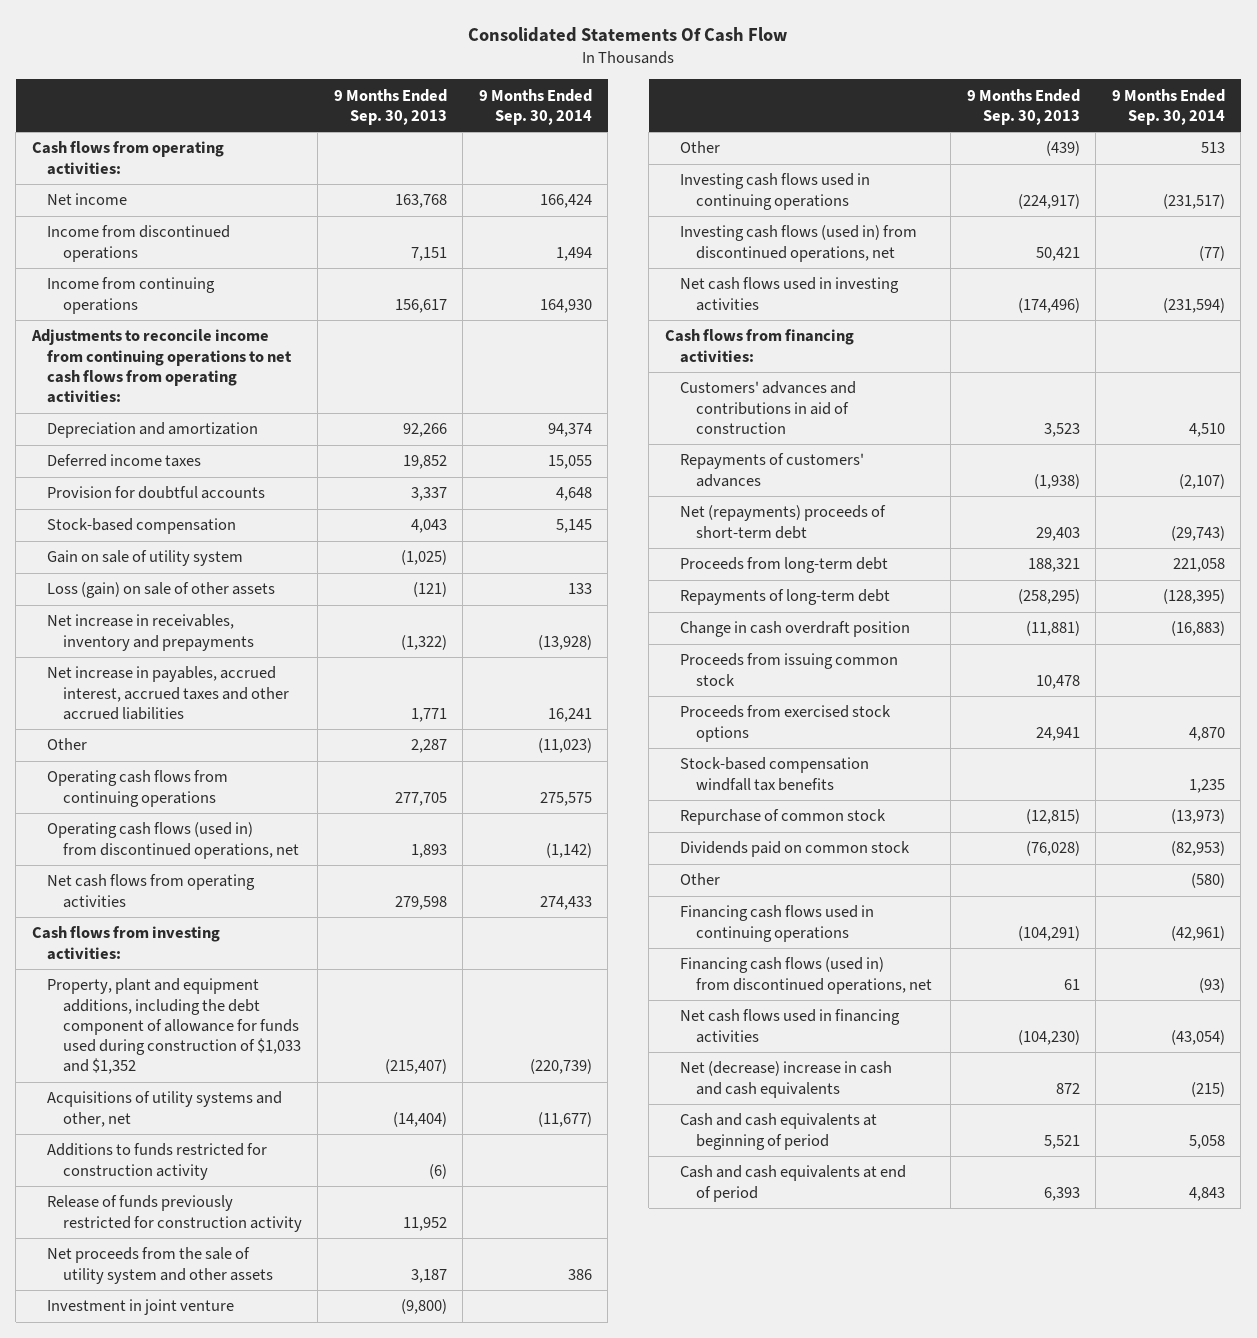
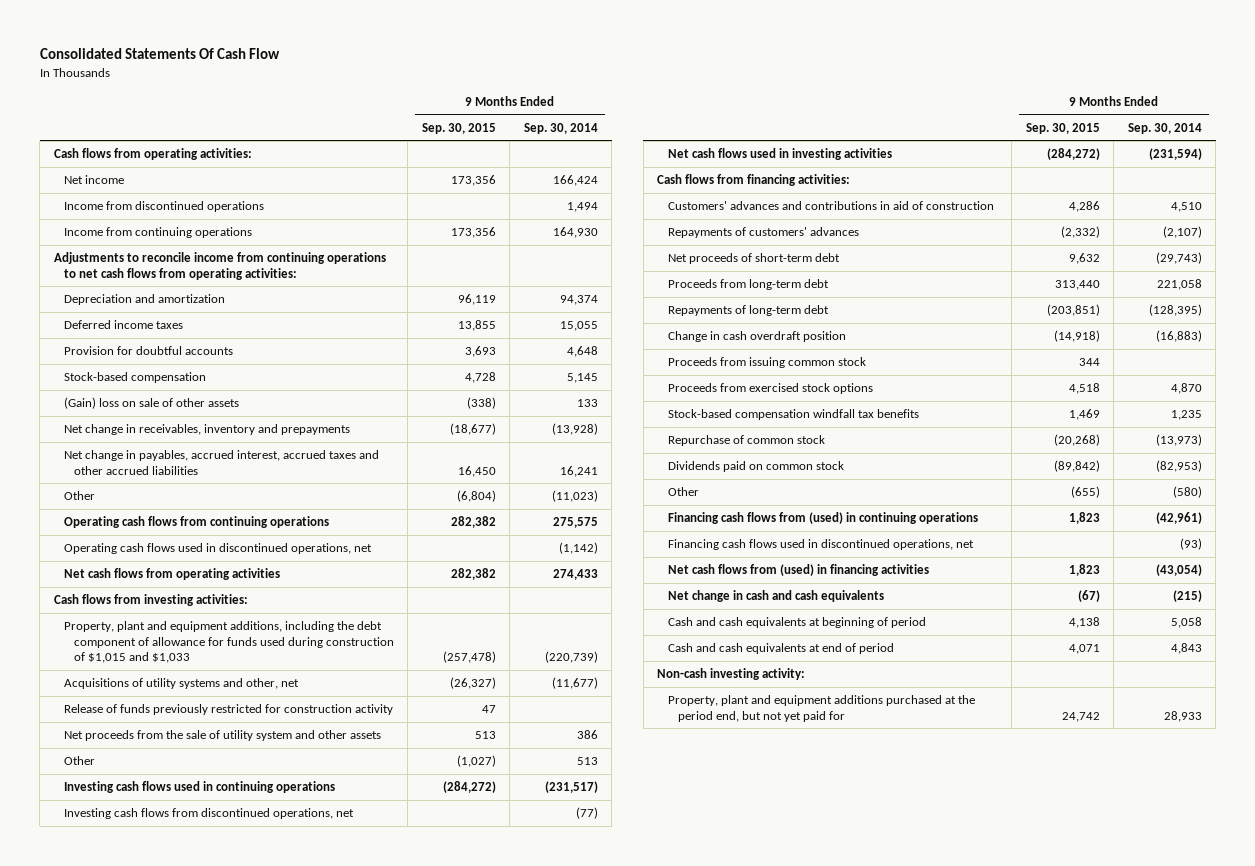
- | 9 Months Ended Sep. 30, 2013 | 9 Months Ended Sep. 30, 2014
+ | 9 Months Ended Sep. 30, 2015 | 9 Months Ended Sep. 30, 2014
- Gain on sale of utility system | (1,025) |
- Loss (gain) on sale of other assets | (121) | 133
- Net increase in receivables, inventory and prepayments | (1,322) | (13,928)
- Net increase in payables, accrued interest, accrued taxes and other accrued liabilities | 1,771 | 16,241
+ (Gain) loss on sale of other assets | (338) | 133
+ Net change in receivables, inventory and prepayments | (18,677) | (13,928)
+ Net change in payables, accrued interest, accrued taxes and other accrued liabilities | 16,450 | 16,241
- Operating cash flows (used in) from discontinued operations, net | 1,893 | (1,142)
+ Operating cash flows used in discontinued operations, net | | (1,142)
- Property, plant and equipment additions, including the debt component of allowance for funds used during construction of $1,033 and $1,352 | (215,407) | (220,739)
+ Property, plant and equipment additions, including the debt component of allowance for funds used during construction of $1,015 and $1,033 | (257,478) | (220,739)
- Additions to funds restricted for construction activity | (6) |
- Investment in joint venture | (9,800) |
- Investing cash flows (used in) from discontinued operations, net | 50,421 | (77)
+ Investing cash flows from discontinued operations, net | | (77)
- Net (repayments) proceeds of short-term debt | 29,403 | (29,743)
+ Net proceeds of short-term debt | 9,632 | (29,743)
- Financing cash flows used in continuing operations | (104,291) | (42,961)
- Financing cash flows (used in) from discontinued operations, net | 61 | (93)
- Net cash flows used in financing activities | (104,230) | (43,054)
- Net (decrease) increase in cash and cash equivalents | 872 | (215)
+ Financing cash flows from (used) in continuing operations | 1,823 | (42,961)
+ Financing cash flows used in discontinued operations, net | | (93)
+ Net cash flows from (used) in financing activities | 1,823 | (43,054)
+ Net change in cash and cash equivalents | (67) | (215)
+ Non-cash investing activity:
+ Property, plant and equipment additions purchased at the period end, but not yet paid for | 24,742 | 28,933

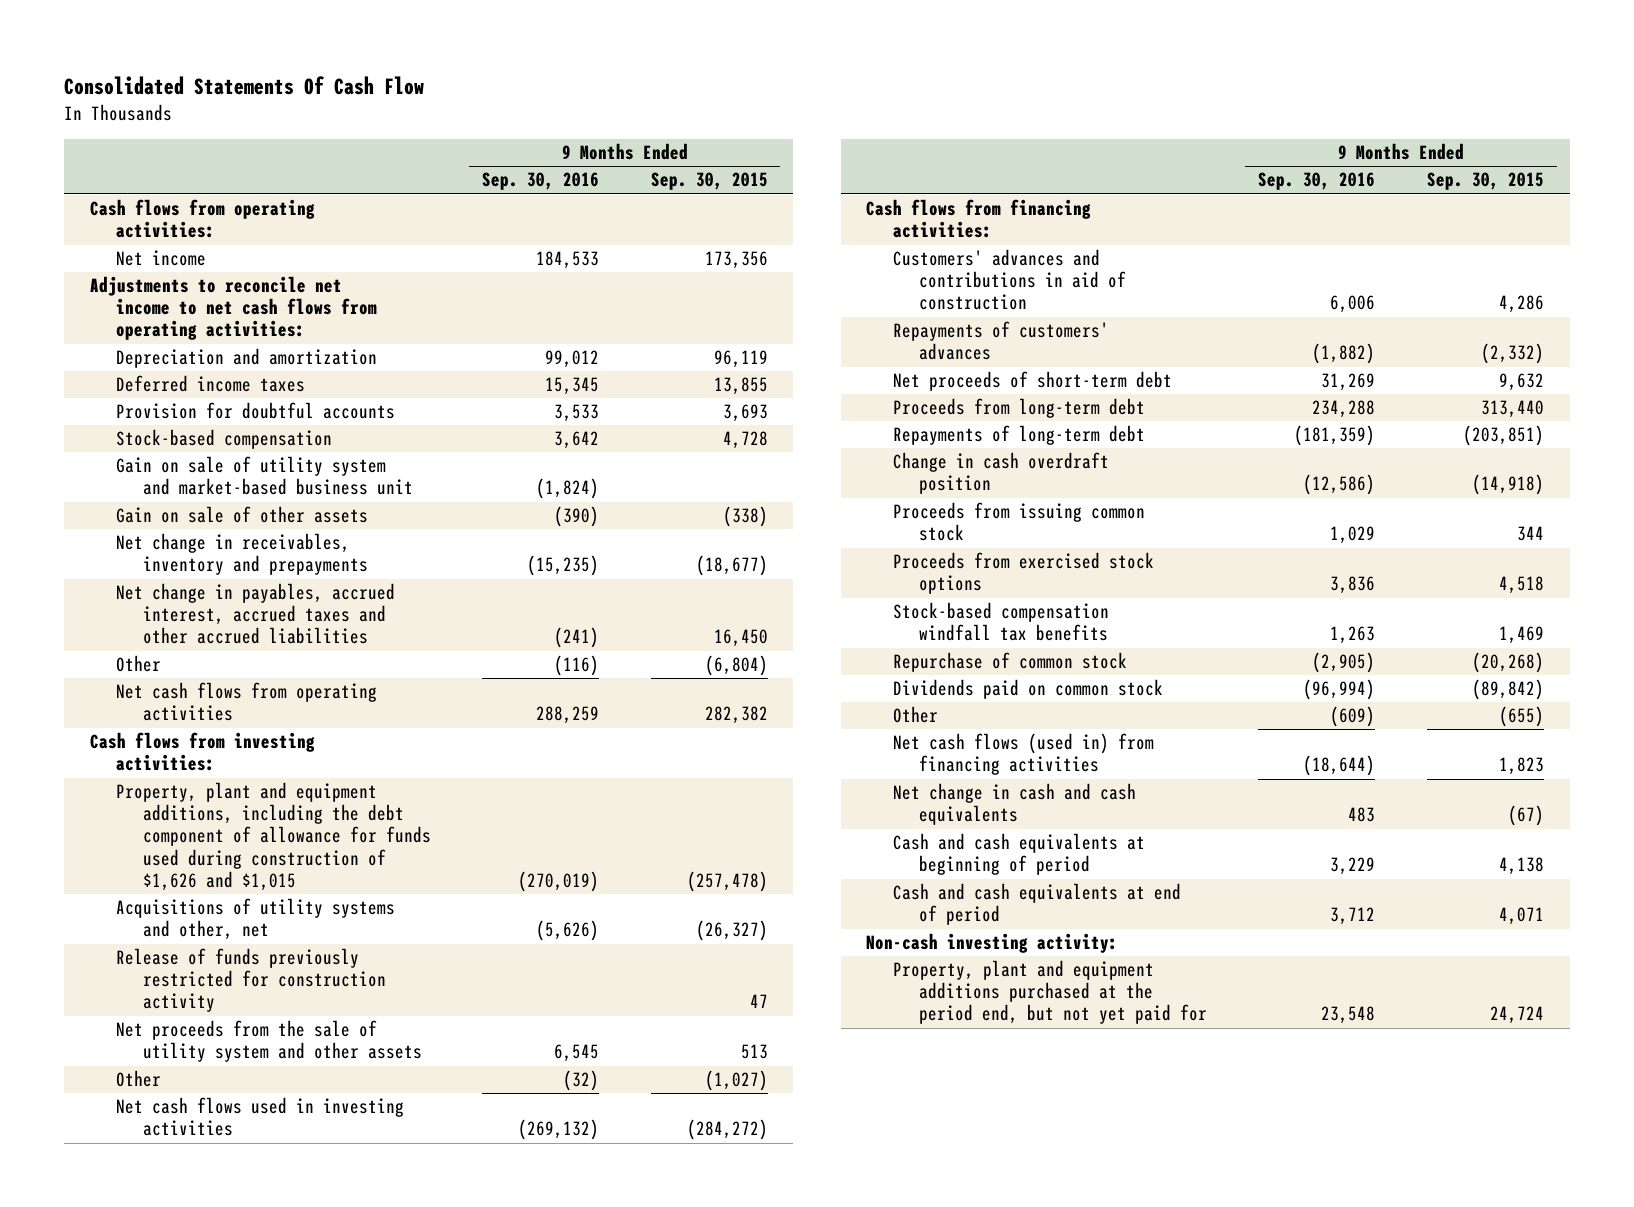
- | 9 Months Ended Sep. 30, 2015 | 9 Months Ended Sep. 30, 2014
+ | 9 Months Ended Sep. 30, 2016 | 9 Months Ended Sep. 30, 2015
- Income from discontinued operations | | 1,494
- Income from continuing operations | 173,356 | 164,930
- Adjustments to reconcile income from continuing operations to net cash flows from operating activities:
+ Adjustments to reconcile net income to net cash flows from operating activities:
- (Gain) loss on sale of other assets | (338) | 133
+ Gain on sale of utility system and market-based business unit | (1,824) |
+ Gain on sale of other assets | (390) | (338)
- Operating cash flows from continuing operations | 282,382 | 275,575
- Operating cash flows used in discontinued operations, net | | (1,142)
- Property, plant and equipment additions, including the debt component of allowance for funds used during construction of $1,015 and $1,033 | (257,478) | (220,739)
+ Property, plant and equipment additions, including the debt component of allowance for funds used during construction of $1,626 and $1,015 | (270,019) | (257,478)
- Investing cash flows used in continuing operations | (284,272) | (231,517)
- Investing cash flows from discontinued operations, net | | (77)
- Financing cash flows from (used) in continuing operations | 1,823 | (42,961)
- Financing cash flows used in discontinued operations, net | | (93)
- Net cash flows from (used) in financing activities | 1,823 | (43,054)
+ Net cash flows (used in) from financing activities | (18,644) | 1,823
- Property, plant and equipment additions purchased at the period end, but not yet paid for | 24,742 | 28,933
+ Property, plant and equipment additions purchased at the period end, but not yet paid for | 23,548 | 24,724

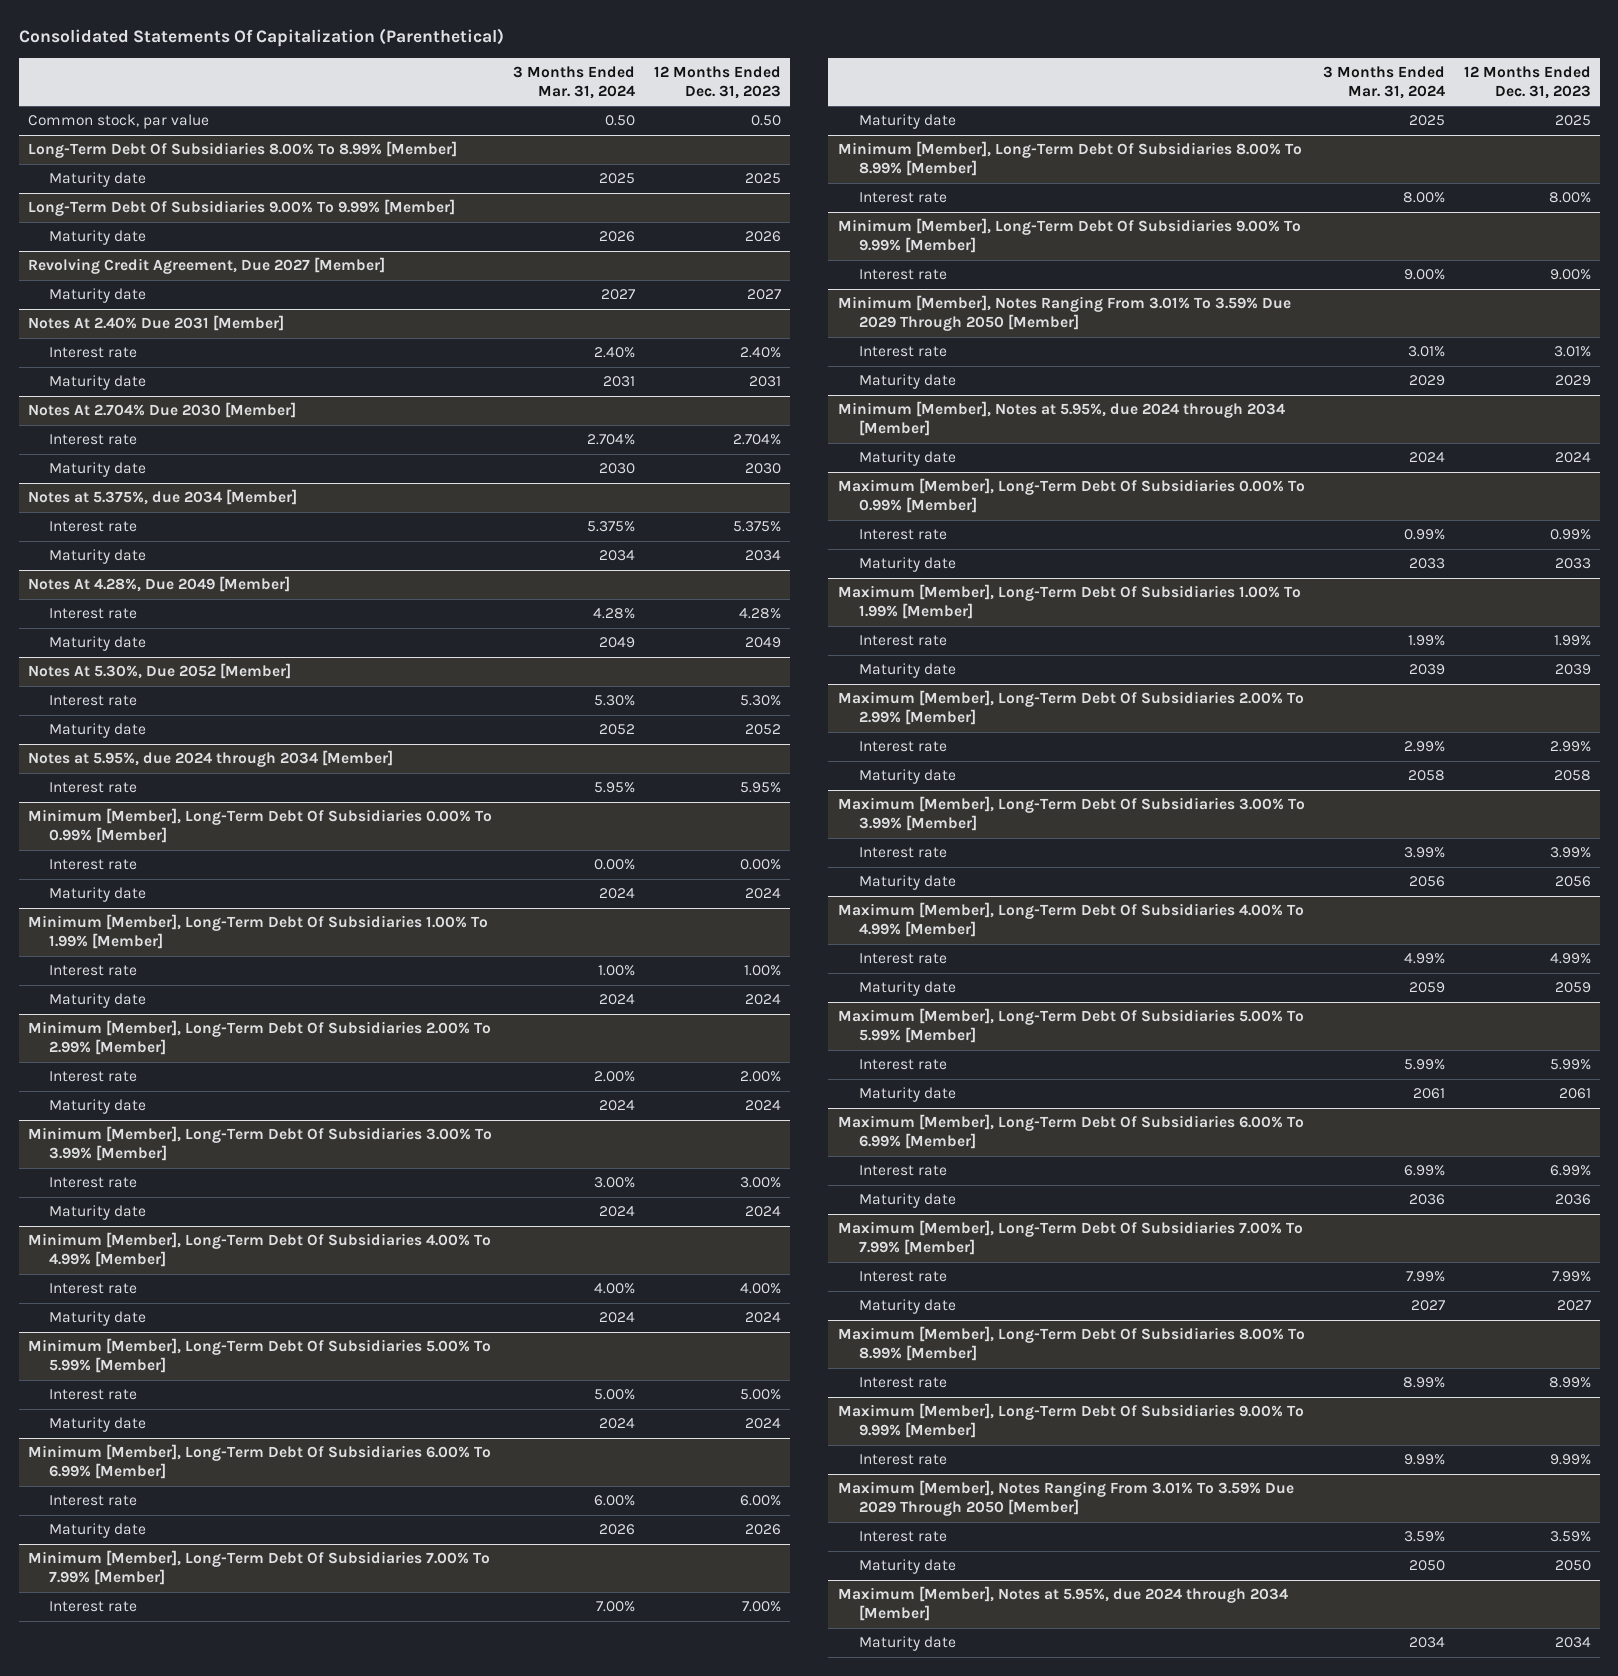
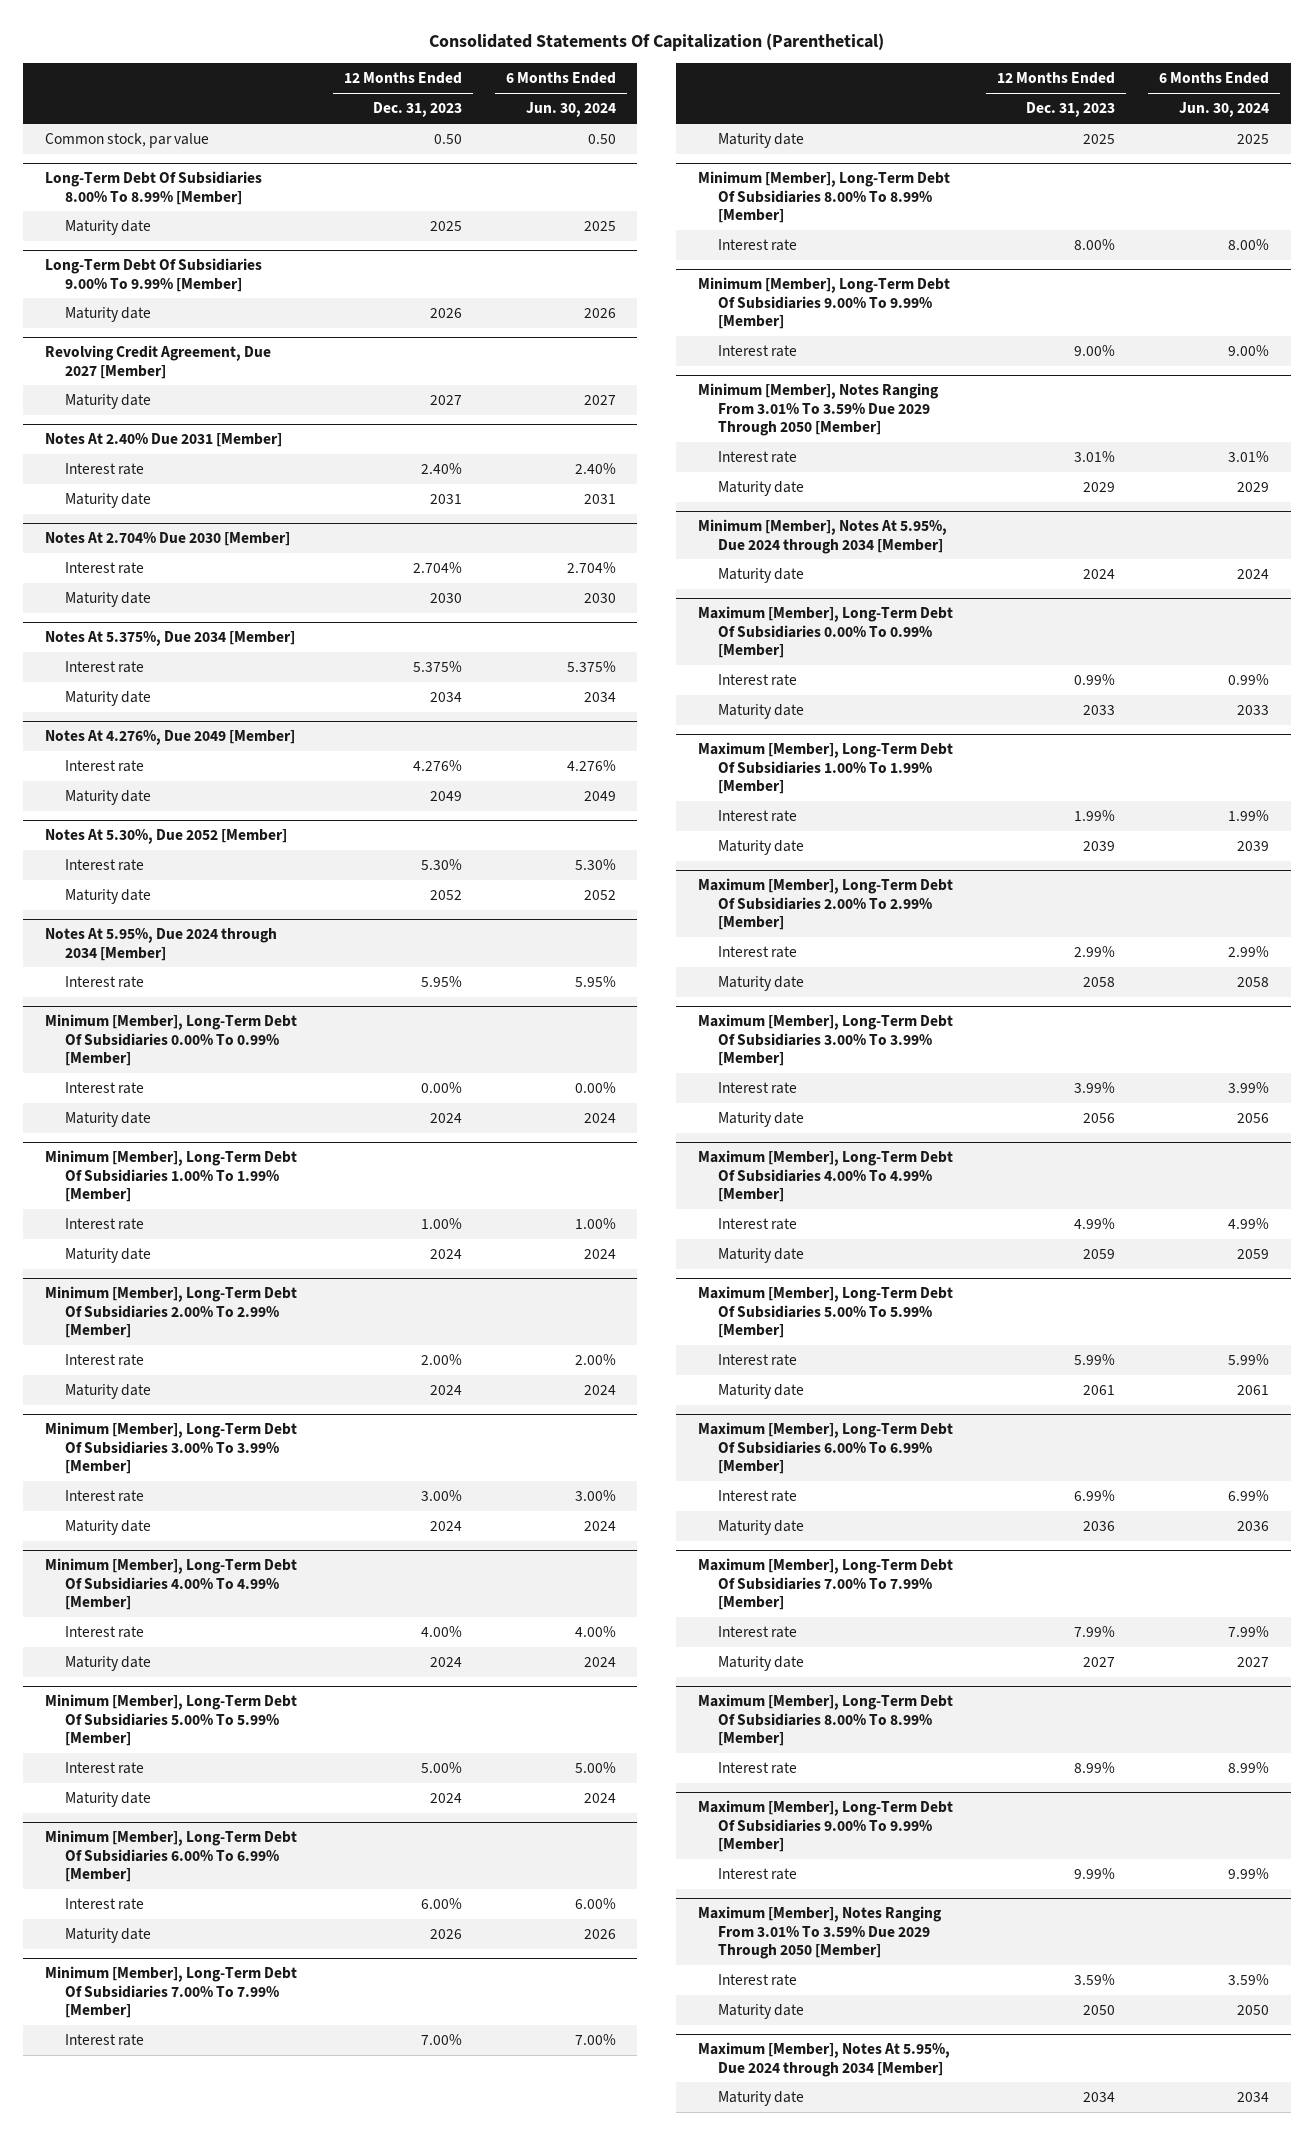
- | 3 Months Ended Mar. 31, 2024 | 12 Months Ended Dec. 31, 2023
+ | 12 Months Ended Dec. 31, 2023 | 6 Months Ended Jun. 30, 2024
- Notes at 5.375%, due 2034 [Member]
+ Notes At 5.375%, Due 2034 [Member]
- Notes At 4.28%, Due 2049 [Member]
- Interest rate | 4.28% | 4.28%
+ Notes At 4.276%, Due 2049 [Member]
+ Interest rate | 4.276% | 4.276%
- Notes at 5.95%, due 2024 through 2034 [Member]
+ Notes At 5.95%, Due 2024 through 2034 [Member]
- Minimum [Member], Notes at 5.95%, due 2024 through 2034 [Member]
+ Minimum [Member], Notes At 5.95%, Due 2024 through 2034 [Member]
- Maximum [Member], Notes at 5.95%, due 2024 through 2034 [Member]
+ Maximum [Member], Notes At 5.95%, Due 2024 through 2034 [Member]

